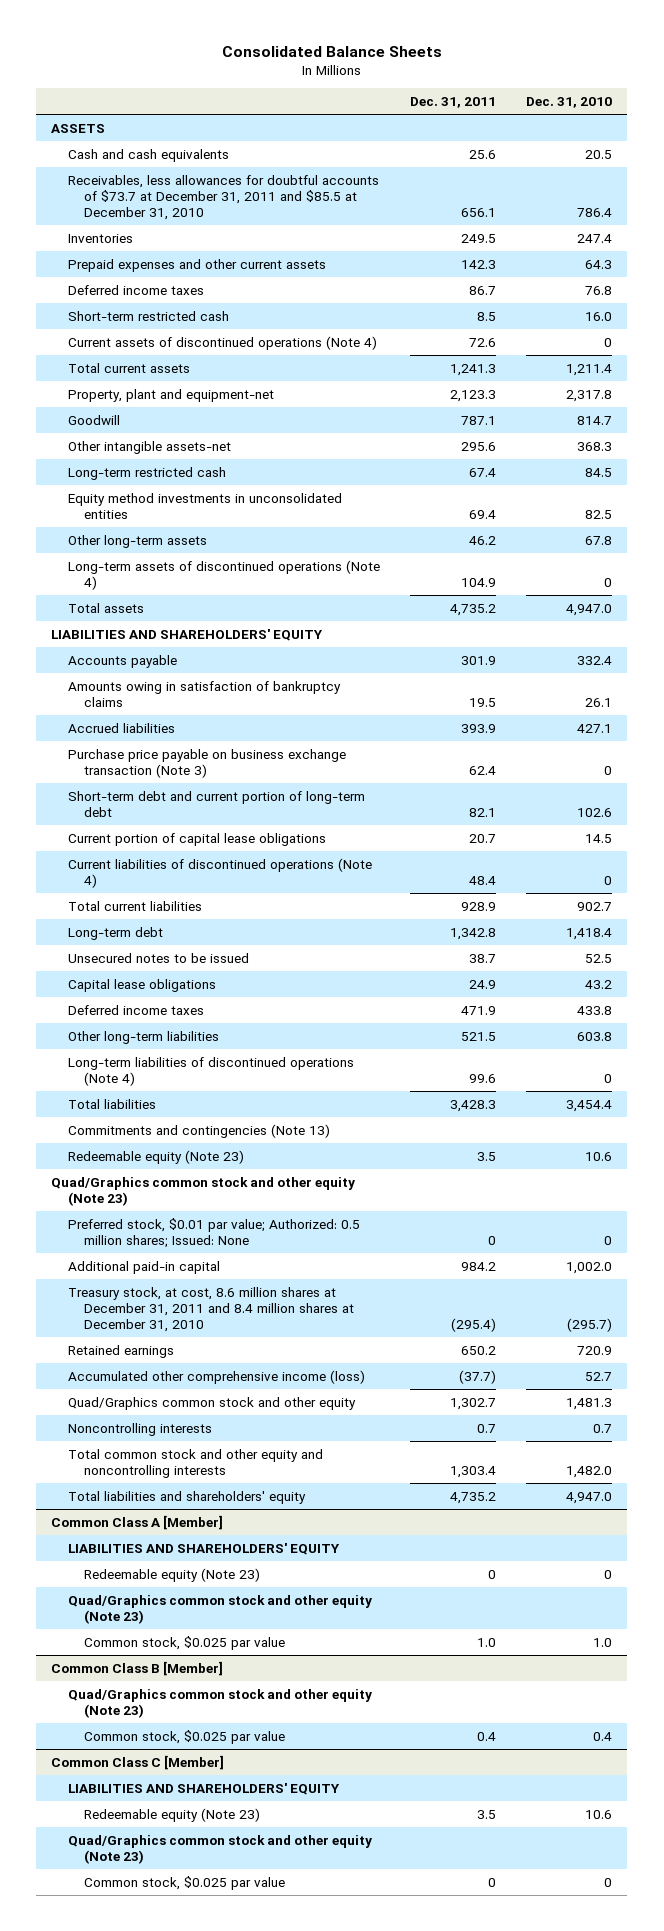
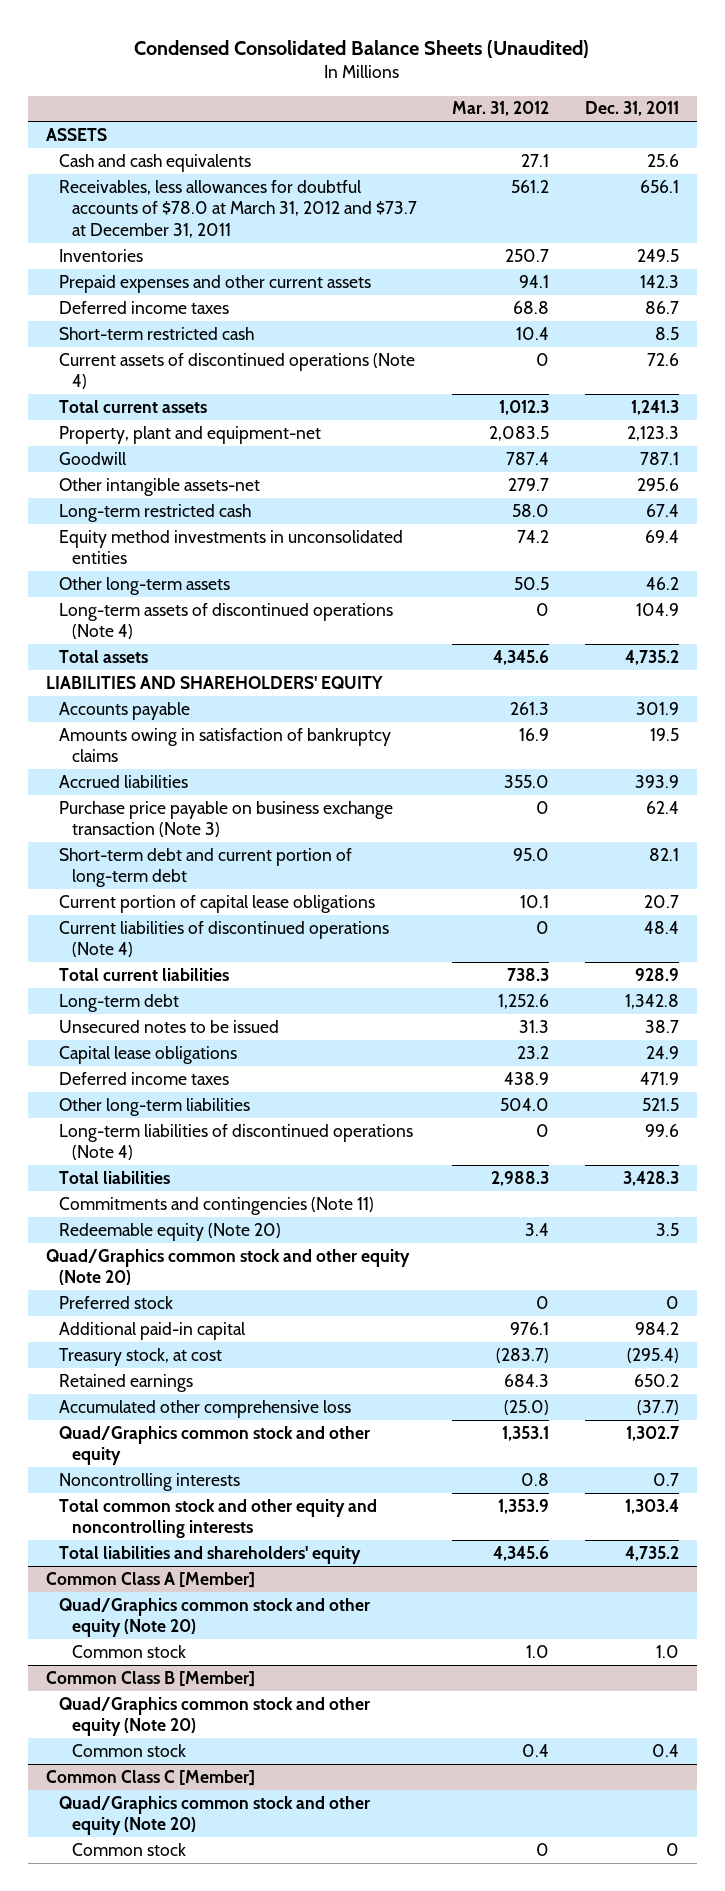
- Consolidated Balance Sheets
+ Condensed Consolidated Balance Sheets (Unaudited)
- | Dec. 31, 2011 | Dec. 31, 2010
+ | Mar. 31, 2012 | Dec. 31, 2011
- Receivables, less allowances for doubtful accounts of $73.7 at December 31, 2011 and $85.5 at December 31, 2010 | 656.1 | 786.4
+ Receivables, less allowances for doubtful accounts of $78.0 at March 31, 2012 and $73.7 at December 31, 2011 | 561.2 | 656.1
- Commitments and contingencies (Note 13)
- Redeemable equity (Note 23) | 3.5 | 10.6
- Quad/Graphics common stock and other equity (Note 23)
- Preferred stock, $0.01 par value; Authorized: 0.5 million shares; Issued: None | 0 | 0
+ Commitments and contingencies (Note 11)
+ Redeemable equity (Note 20) | 3.4 | 3.5
+ Quad/Graphics common stock and other equity (Note 20)
+ Preferred stock | 0 | 0
- Treasury stock, at cost, 8.6 million shares at December 31, 2011 and 8.4 million shares at December 31, 2010 | (295.4) | (295.7)
+ Treasury stock, at cost | (283.7) | (295.4)
- Accumulated other comprehensive income (loss) | (37.7) | 52.7
+ Accumulated other comprehensive loss | (25.0) | (37.7)
@ Common Class A [Member]
- LIABILITIES AND SHAREHOLDERS' EQUITY
- Redeemable equity (Note 23) | 0 | 0
- Quad/Graphics common stock and other equity (Note 23)
- Common stock, $0.025 par value | 1.0 | 1.0
+ Quad/Graphics common stock and other equity (Note 20)
+ Common stock | 1.0 | 1.0
@ Common Class B [Member]
- Quad/Graphics common stock and other equity (Note 23)
- Common stock, $0.025 par value | 0.4 | 0.4
+ Quad/Graphics common stock and other equity (Note 20)
+ Common stock | 0.4 | 0.4
@ Common Class C [Member]
- LIABILITIES AND SHAREHOLDERS' EQUITY
- Redeemable equity (Note 23) | 3.5 | 10.6
- Quad/Graphics common stock and other equity (Note 23)
- Common stock, $0.025 par value | 0 | 0
+ Quad/Graphics common stock and other equity (Note 20)
+ Common stock | 0 | 0

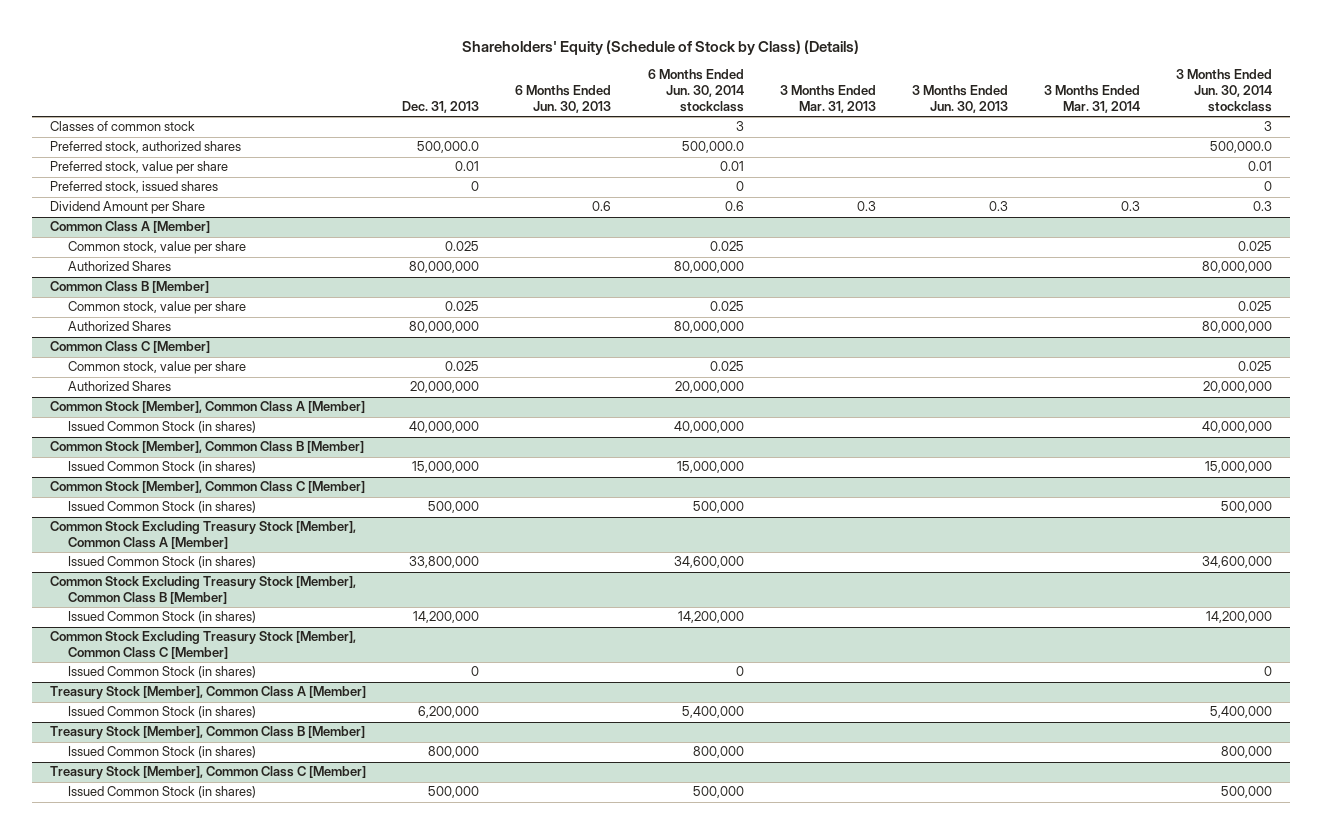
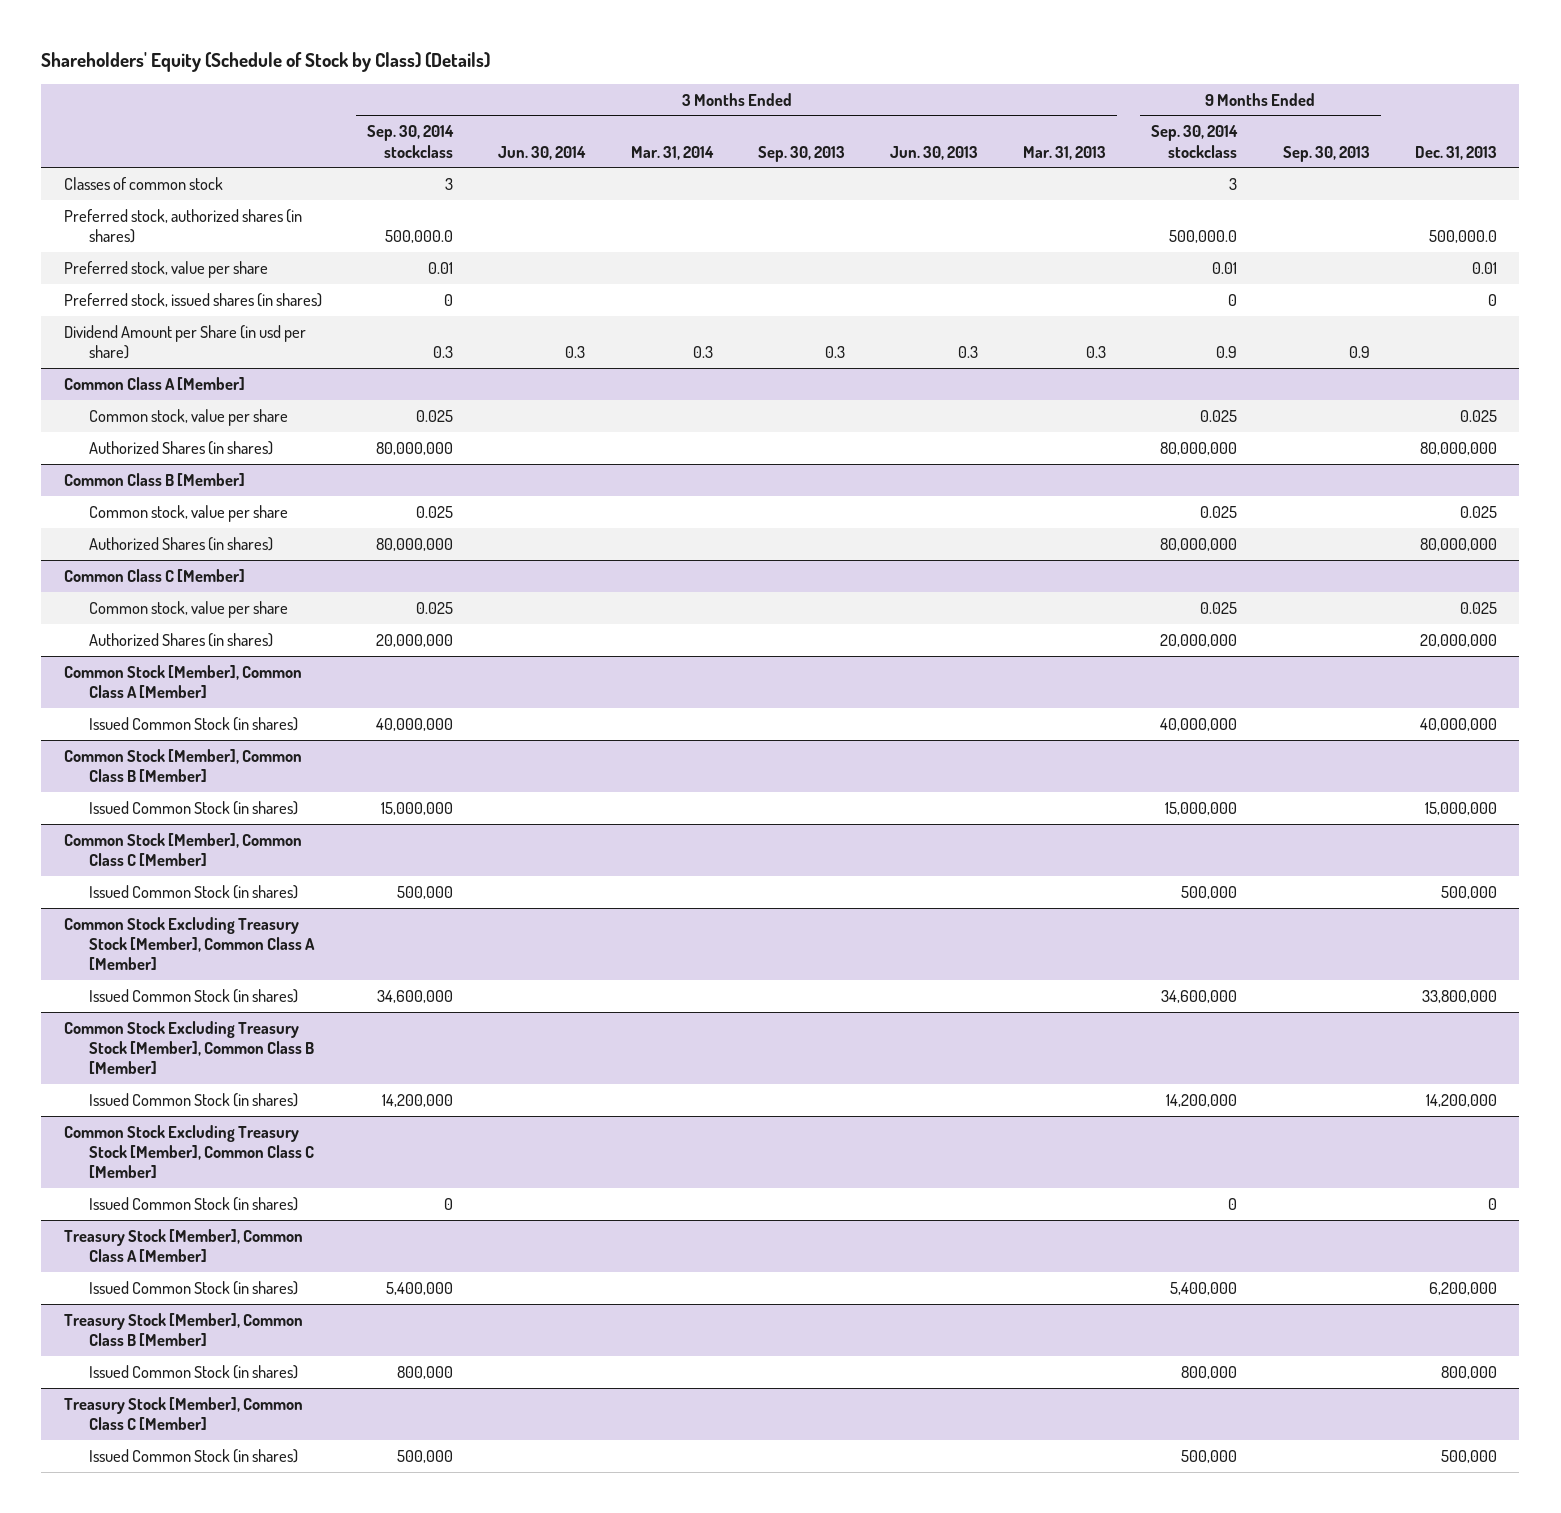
- | Dec. 31, 2013 | 6 Months Ended Jun. 30, 2013 | 6 Months Ended Jun. 30, 2014 stockclass | 3 Months Ended Mar. 31, 2013 | 3 Months Ended Jun. 30, 2013 | 3 Months Ended Mar. 31, 2014 | 3 Months Ended Jun. 30, 2014 stockclass
+ | 3 Months Ended Sep. 30, 2014 stockclass | 3 Months Ended Jun. 30, 2014 | 3 Months Ended Mar. 31, 2014 | 3 Months Ended Sep. 30, 2013 | 3 Months Ended Jun. 30, 2013 | 3 Months Ended Mar. 31, 2013 | 9 Months Ended Sep. 30, 2014 stockclass | 9 Months Ended Sep. 30, 2013 | Dec. 31, 2013
- Preferred stock, authorized shares | 500,000.0 | | 500,000.0 | | | | 500,000.0
+ Preferred stock, authorized shares (in shares) | 500,000.0 | | | | | | 500,000.0 | | 500,000.0
- Preferred stock, issued shares | 0 | | 0 | | | | 0
- Dividend Amount per Share | | 0.6 | 0.6 | 0.3 | 0.3 | 0.3 | 0.3
+ Preferred stock, issued shares (in shares) | 0 | | | | | | 0 | | 0
+ Dividend Amount per Share (in usd per share) | 0.3 | 0.3 | 0.3 | 0.3 | 0.3 | 0.3 | 0.9 | 0.9 |
@ Common Class A [Member]
- Authorized Shares | 80,000,000 | | 80,000,000 | | | | 80,000,000
+ Authorized Shares (in shares) | 80,000,000 | | | | | | 80,000,000 | | 80,000,000
@ Common Class B [Member]
- Authorized Shares | 80,000,000 | | 80,000,000 | | | | 80,000,000
+ Authorized Shares (in shares) | 80,000,000 | | | | | | 80,000,000 | | 80,000,000
@ Common Class C [Member]
- Authorized Shares | 20,000,000 | | 20,000,000 | | | | 20,000,000
+ Authorized Shares (in shares) | 20,000,000 | | | | | | 20,000,000 | | 20,000,000

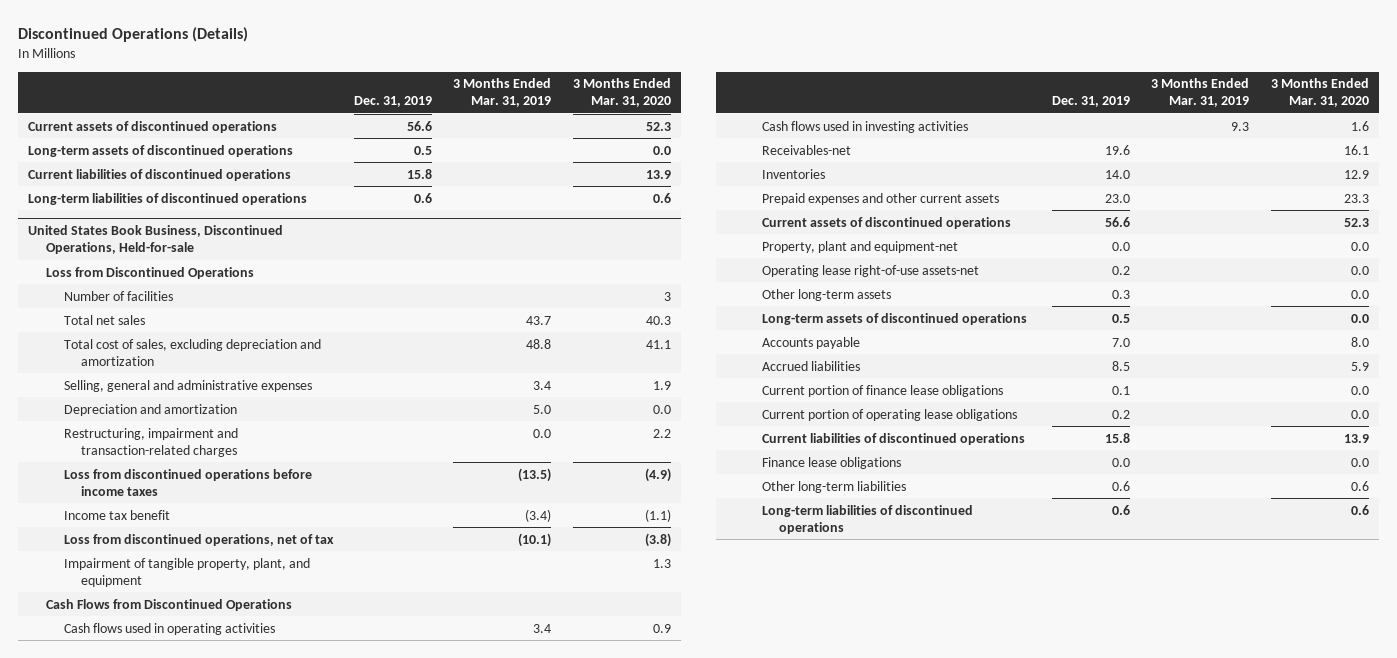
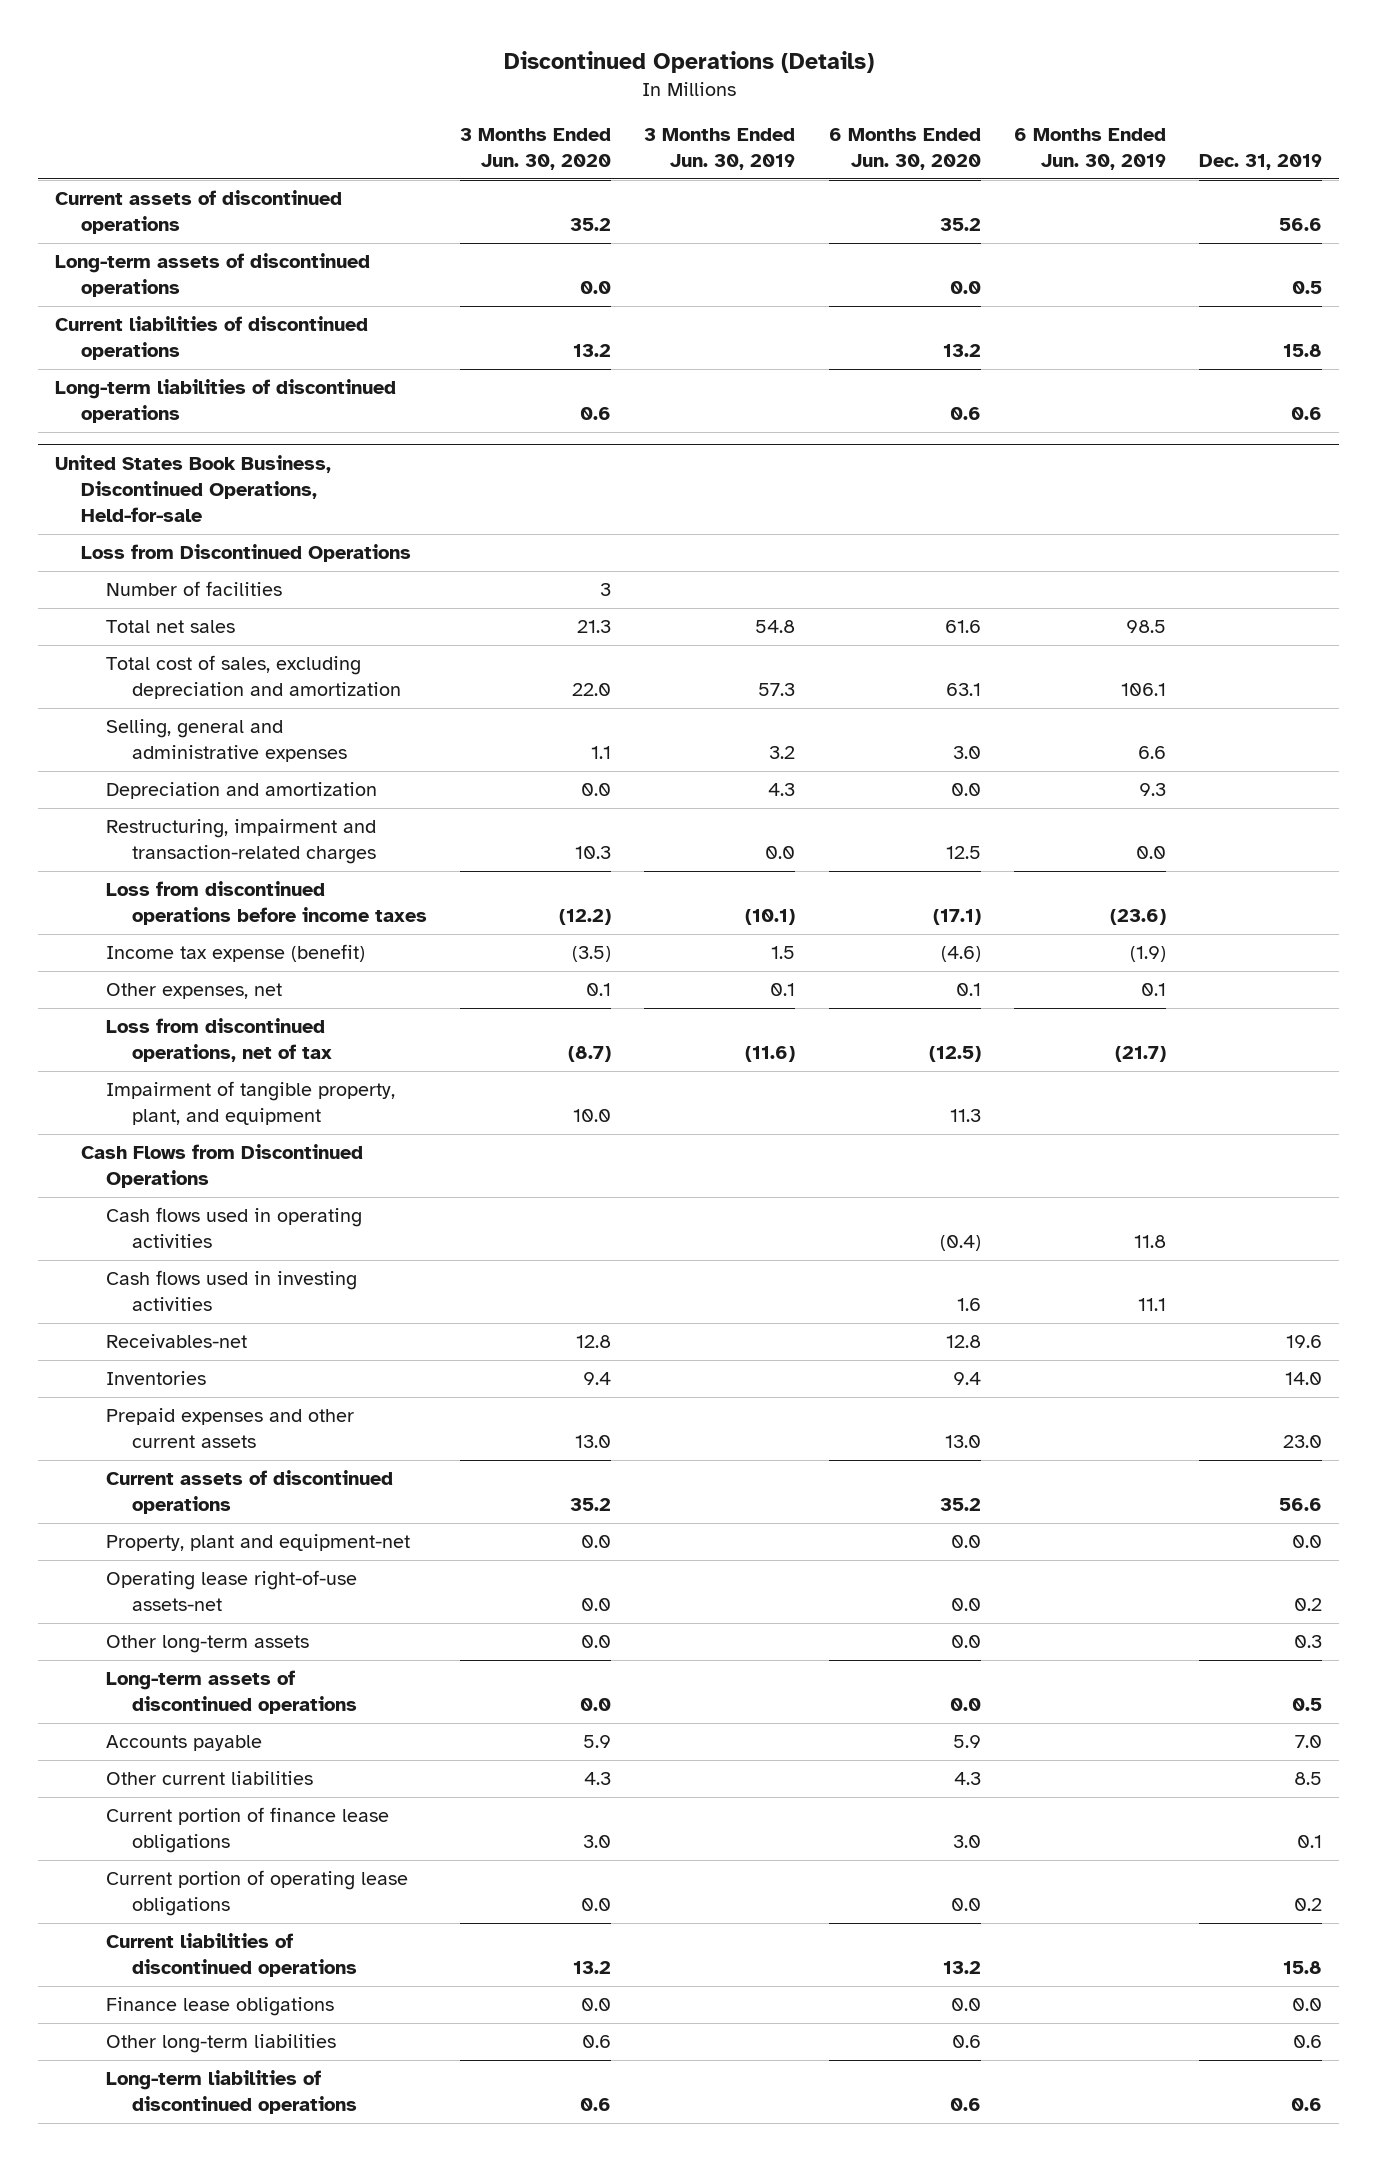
- | Dec. 31, 2019 | 3 Months Ended Mar. 31, 2019 | 3 Months Ended Mar. 31, 2020
+ | 3 Months Ended Jun. 30, 2020 | 3 Months Ended Jun. 30, 2019 | 6 Months Ended Jun. 30, 2020 | 6 Months Ended Jun. 30, 2019 | Dec. 31, 2019
@ United States Book Business, Discontinued Operations, Held-for-sale
- Income tax benefit | | (3.4) | (1.1)
+ Income tax expense (benefit) | (3.5) | 1.5 | (4.6) | (1.9) |
+ Other expenses, net | 0.1 | 0.1 | 0.1 | 0.1 |
- Accrued liabilities | 8.5 | | 5.9
+ Other current liabilities | 4.3 | | 4.3 | | 8.5

